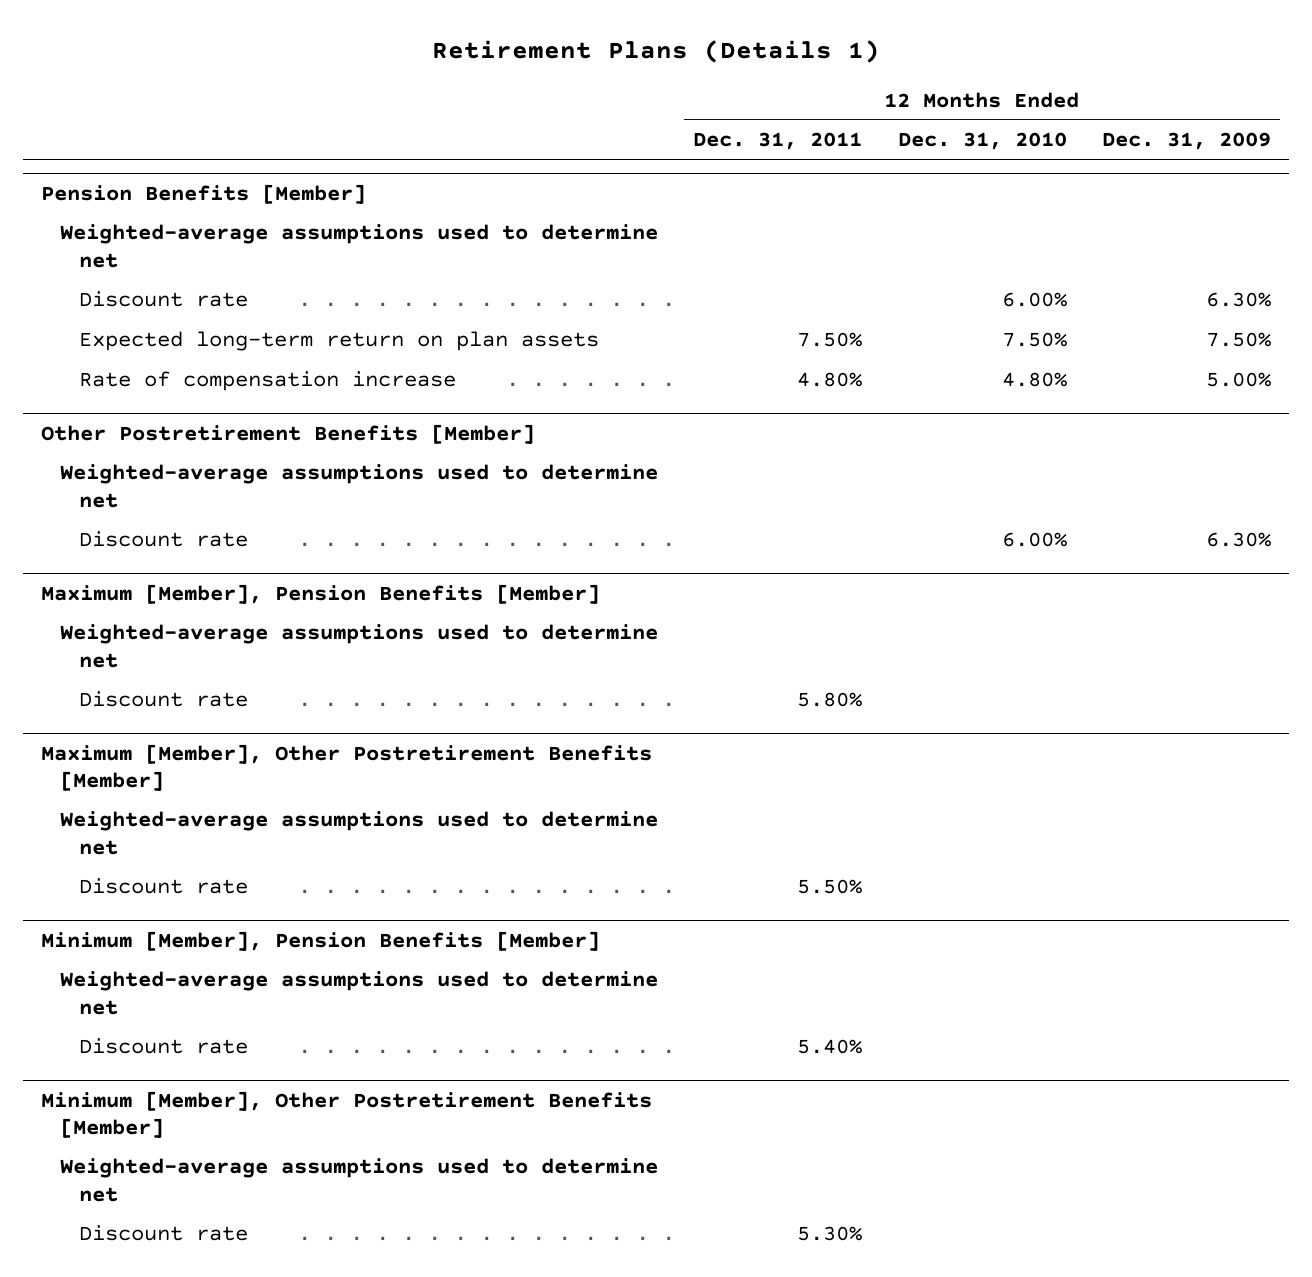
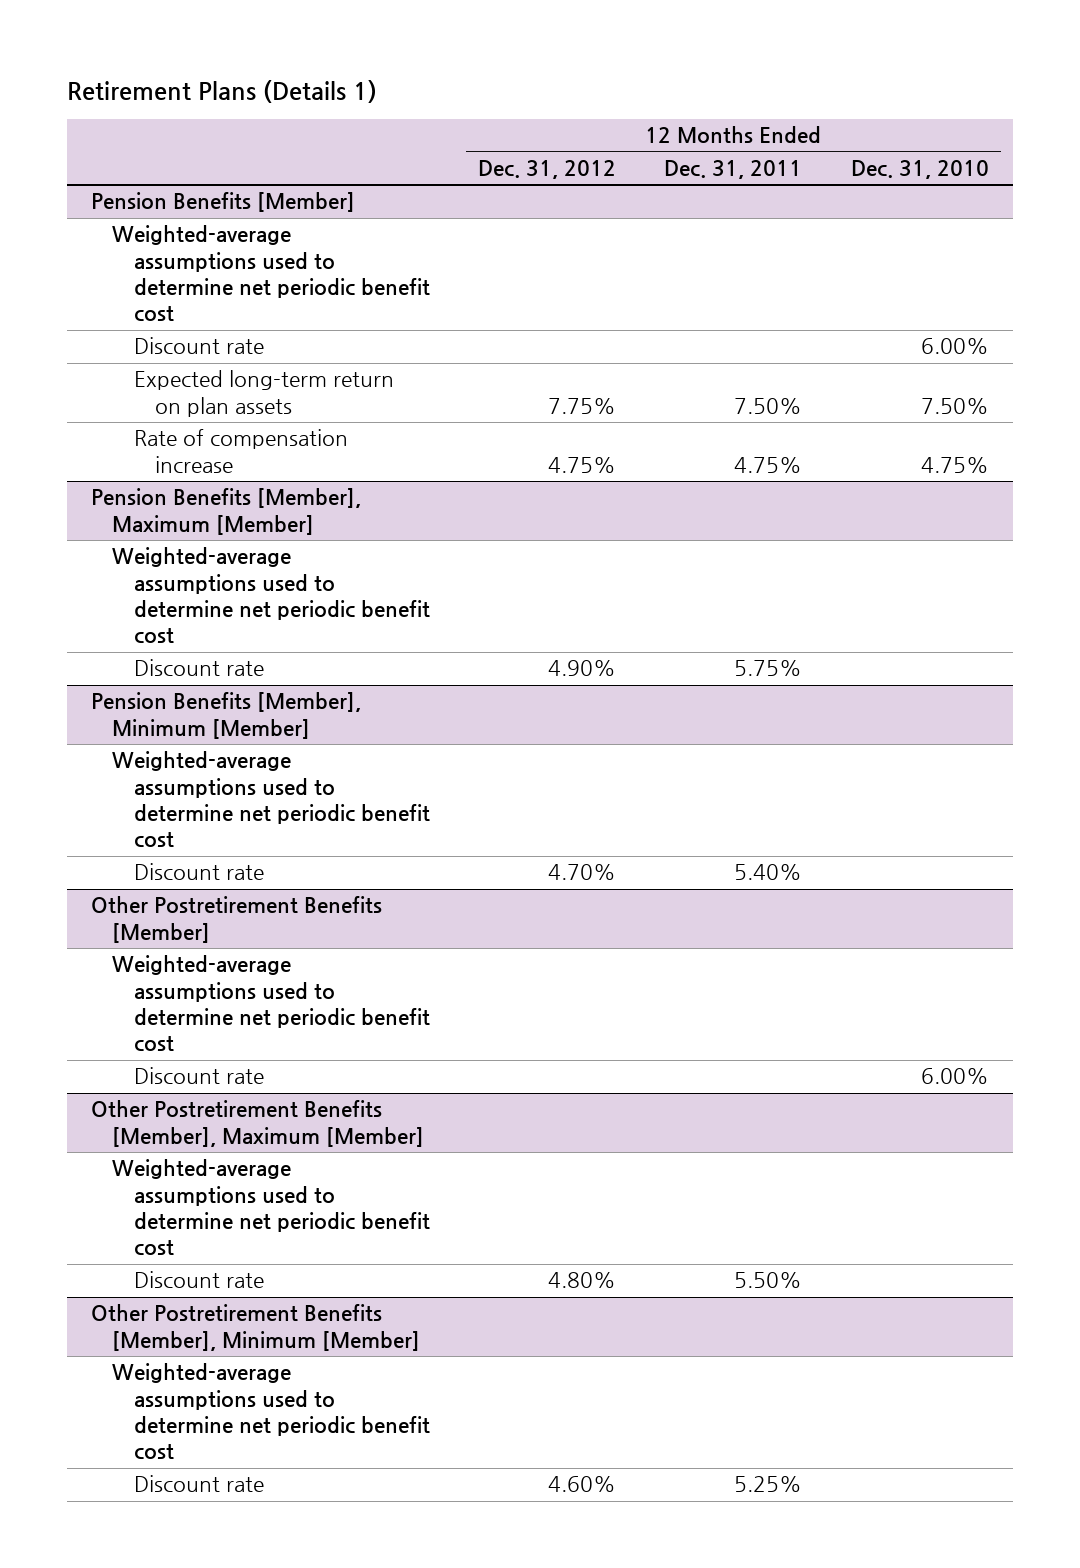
- | 12 Months Ended Dec. 31, 2011 | 12 Months Ended Dec. 31, 2010 | 12 Months Ended Dec. 31, 2009
+ | 12 Months Ended Dec. 31, 2012 | 12 Months Ended Dec. 31, 2011 | 12 Months Ended Dec. 31, 2010
@ Pension Benefits [Member]
- Weighted-average assumptions used to determine net
+ Weighted-average assumptions used to determine net periodic benefit cost
- Rate of compensation increase | 4.80% | 4.80% | 5.00%
+ Rate of compensation increase | 4.75% | 4.75% | 4.75%
+ Pension Benefits [Member], Maximum [Member]
+ Weighted-average assumptions used to determine net periodic benefit cost
+ Discount rate | 4.90% | 5.75% |
+ Pension Benefits [Member], Minimum [Member]
+ Weighted-average assumptions used to determine net periodic benefit cost
+ Discount rate | 4.70% | 5.40% |
@ Other Postretirement Benefits [Member]
- Weighted-average assumptions used to determine net
+ Weighted-average assumptions used to determine net periodic benefit cost
- Maximum [Member], Pension Benefits [Member]
- Weighted-average assumptions used to determine net
- Discount rate | 5.80% | |
- Maximum [Member], Other Postretirement Benefits [Member]
- Weighted-average assumptions used to determine net
+ Other Postretirement Benefits [Member], Maximum [Member]
+ Weighted-average assumptions used to determine net periodic benefit cost
- Minimum [Member], Pension Benefits [Member]
- Weighted-average assumptions used to determine net
- Discount rate | 5.40% | |
- Minimum [Member], Other Postretirement Benefits [Member]
- Weighted-average assumptions used to determine net
- Discount rate | 5.30% | |
+ Other Postretirement Benefits [Member], Minimum [Member]
+ Weighted-average assumptions used to determine net periodic benefit cost
+ Discount rate | 4.60% | 5.25% |

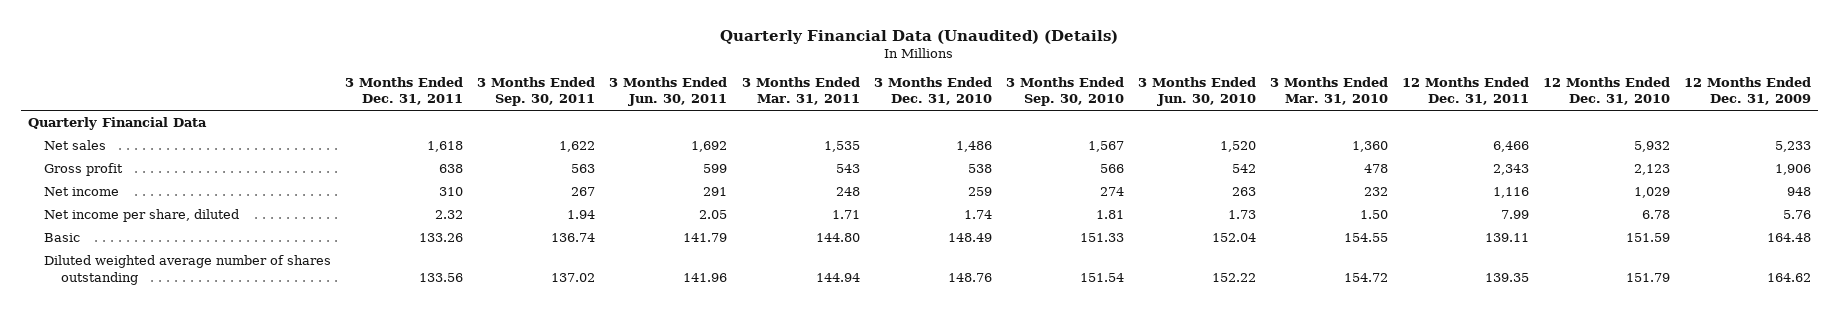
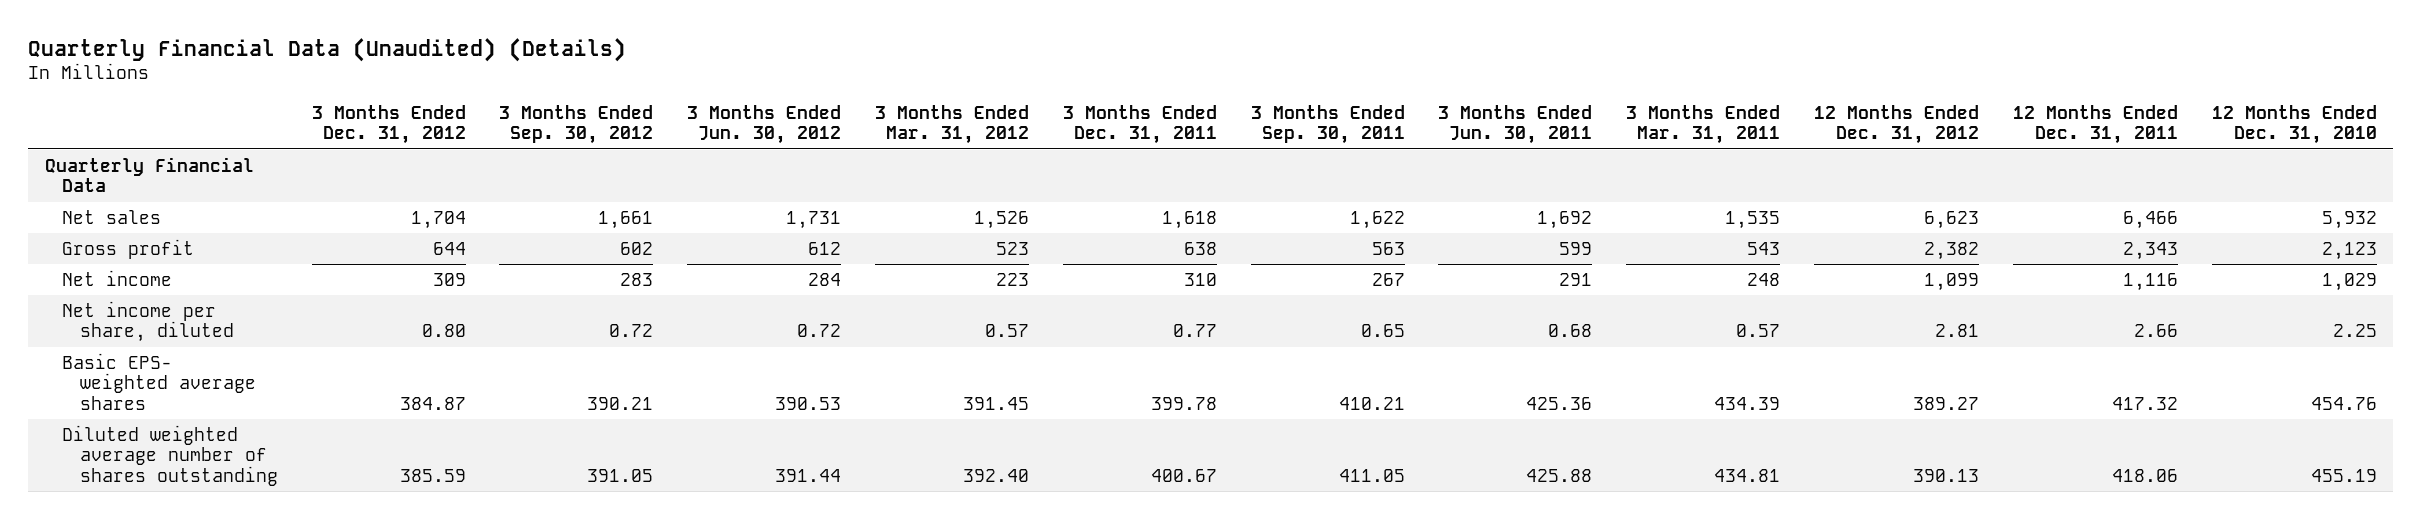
- | 3 Months Ended Dec. 31, 2011 | 3 Months Ended Sep. 30, 2011 | 3 Months Ended Jun. 30, 2011 | 3 Months Ended Mar. 31, 2011 | 3 Months Ended Dec. 31, 2010 | 3 Months Ended Sep. 30, 2010 | 3 Months Ended Jun. 30, 2010 | 3 Months Ended Mar. 31, 2010 | 12 Months Ended Dec. 31, 2011 | 12 Months Ended Dec. 31, 2010 | 12 Months Ended Dec. 31, 2009
+ | 3 Months Ended Dec. 31, 2012 | 3 Months Ended Sep. 30, 2012 | 3 Months Ended Jun. 30, 2012 | 3 Months Ended Mar. 31, 2012 | 3 Months Ended Dec. 31, 2011 | 3 Months Ended Sep. 30, 2011 | 3 Months Ended Jun. 30, 2011 | 3 Months Ended Mar. 31, 2011 | 12 Months Ended Dec. 31, 2012 | 12 Months Ended Dec. 31, 2011 | 12 Months Ended Dec. 31, 2010
- Net income per share, diluted | 2.32 | 1.94 | 2.05 | 1.71 | 1.74 | 1.81 | 1.73 | 1.50 | 7.99 | 6.78 | 5.76
- Basic | 133.26 | 136.74 | 141.79 | 144.80 | 148.49 | 151.33 | 152.04 | 154.55 | 139.11 | 151.59 | 164.48
- Diluted weighted average number of shares outstanding | 133.56 | 137.02 | 141.96 | 144.94 | 148.76 | 151.54 | 152.22 | 154.72 | 139.35 | 151.79 | 164.62
+ Net income per share, diluted | 0.80 | 0.72 | 0.72 | 0.57 | 0.77 | 0.65 | 0.68 | 0.57 | 2.81 | 2.66 | 2.25
+ Basic EPS- weighted average shares | 384.87 | 390.21 | 390.53 | 391.45 | 399.78 | 410.21 | 425.36 | 434.39 | 389.27 | 417.32 | 454.76
+ Diluted weighted average number of shares outstanding | 385.59 | 391.05 | 391.44 | 392.40 | 400.67 | 411.05 | 425.88 | 434.81 | 390.13 | 418.06 | 455.19

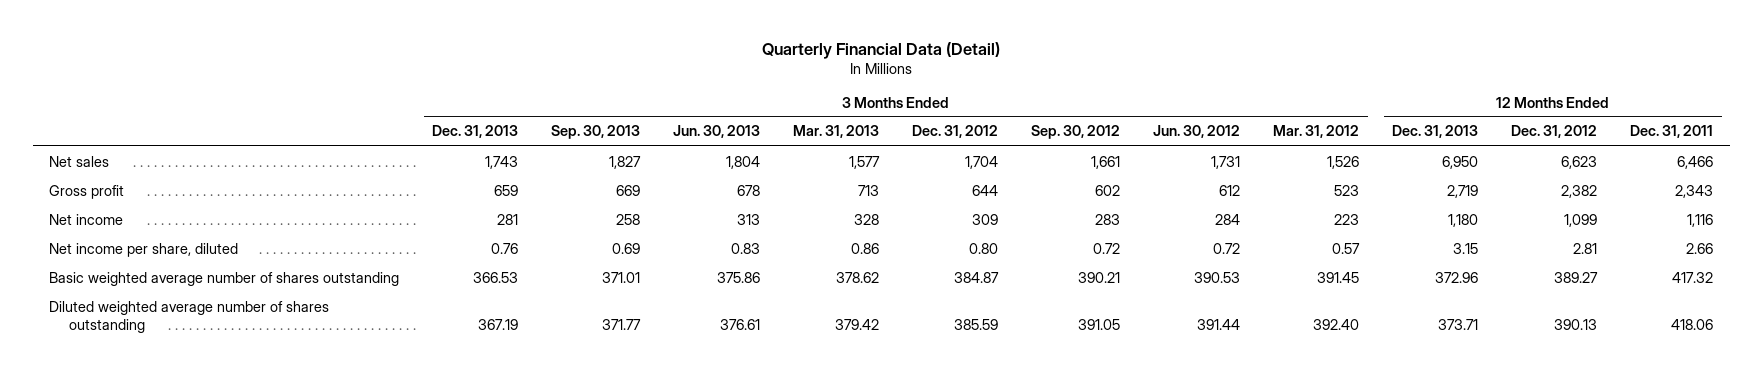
- Quarterly Financial Data (Unaudited) (Details)
+ Quarterly Financial Data (Detail)
- | 3 Months Ended Dec. 31, 2012 | 3 Months Ended Sep. 30, 2012 | 3 Months Ended Jun. 30, 2012 | 3 Months Ended Mar. 31, 2012 | 3 Months Ended Dec. 31, 2011 | 3 Months Ended Sep. 30, 2011 | 3 Months Ended Jun. 30, 2011 | 3 Months Ended Mar. 31, 2011 | 12 Months Ended Dec. 31, 2012 | 12 Months Ended Dec. 31, 2011 | 12 Months Ended Dec. 31, 2010
+ | 3 Months Ended Dec. 31, 2013 | 3 Months Ended Sep. 30, 2013 | 3 Months Ended Jun. 30, 2013 | 3 Months Ended Mar. 31, 2013 | 3 Months Ended Dec. 31, 2012 | 3 Months Ended Sep. 30, 2012 | 3 Months Ended Jun. 30, 2012 | 3 Months Ended Mar. 31, 2012 | 12 Months Ended Dec. 31, 2013 | 12 Months Ended Dec. 31, 2012 | 12 Months Ended Dec. 31, 2011
- Quarterly Financial Data
- Basic EPS- weighted average shares | 384.87 | 390.21 | 390.53 | 391.45 | 399.78 | 410.21 | 425.36 | 434.39 | 389.27 | 417.32 | 454.76
+ Basic weighted average number of shares outstanding | 366.53 | 371.01 | 375.86 | 378.62 | 384.87 | 390.21 | 390.53 | 391.45 | 372.96 | 389.27 | 417.32

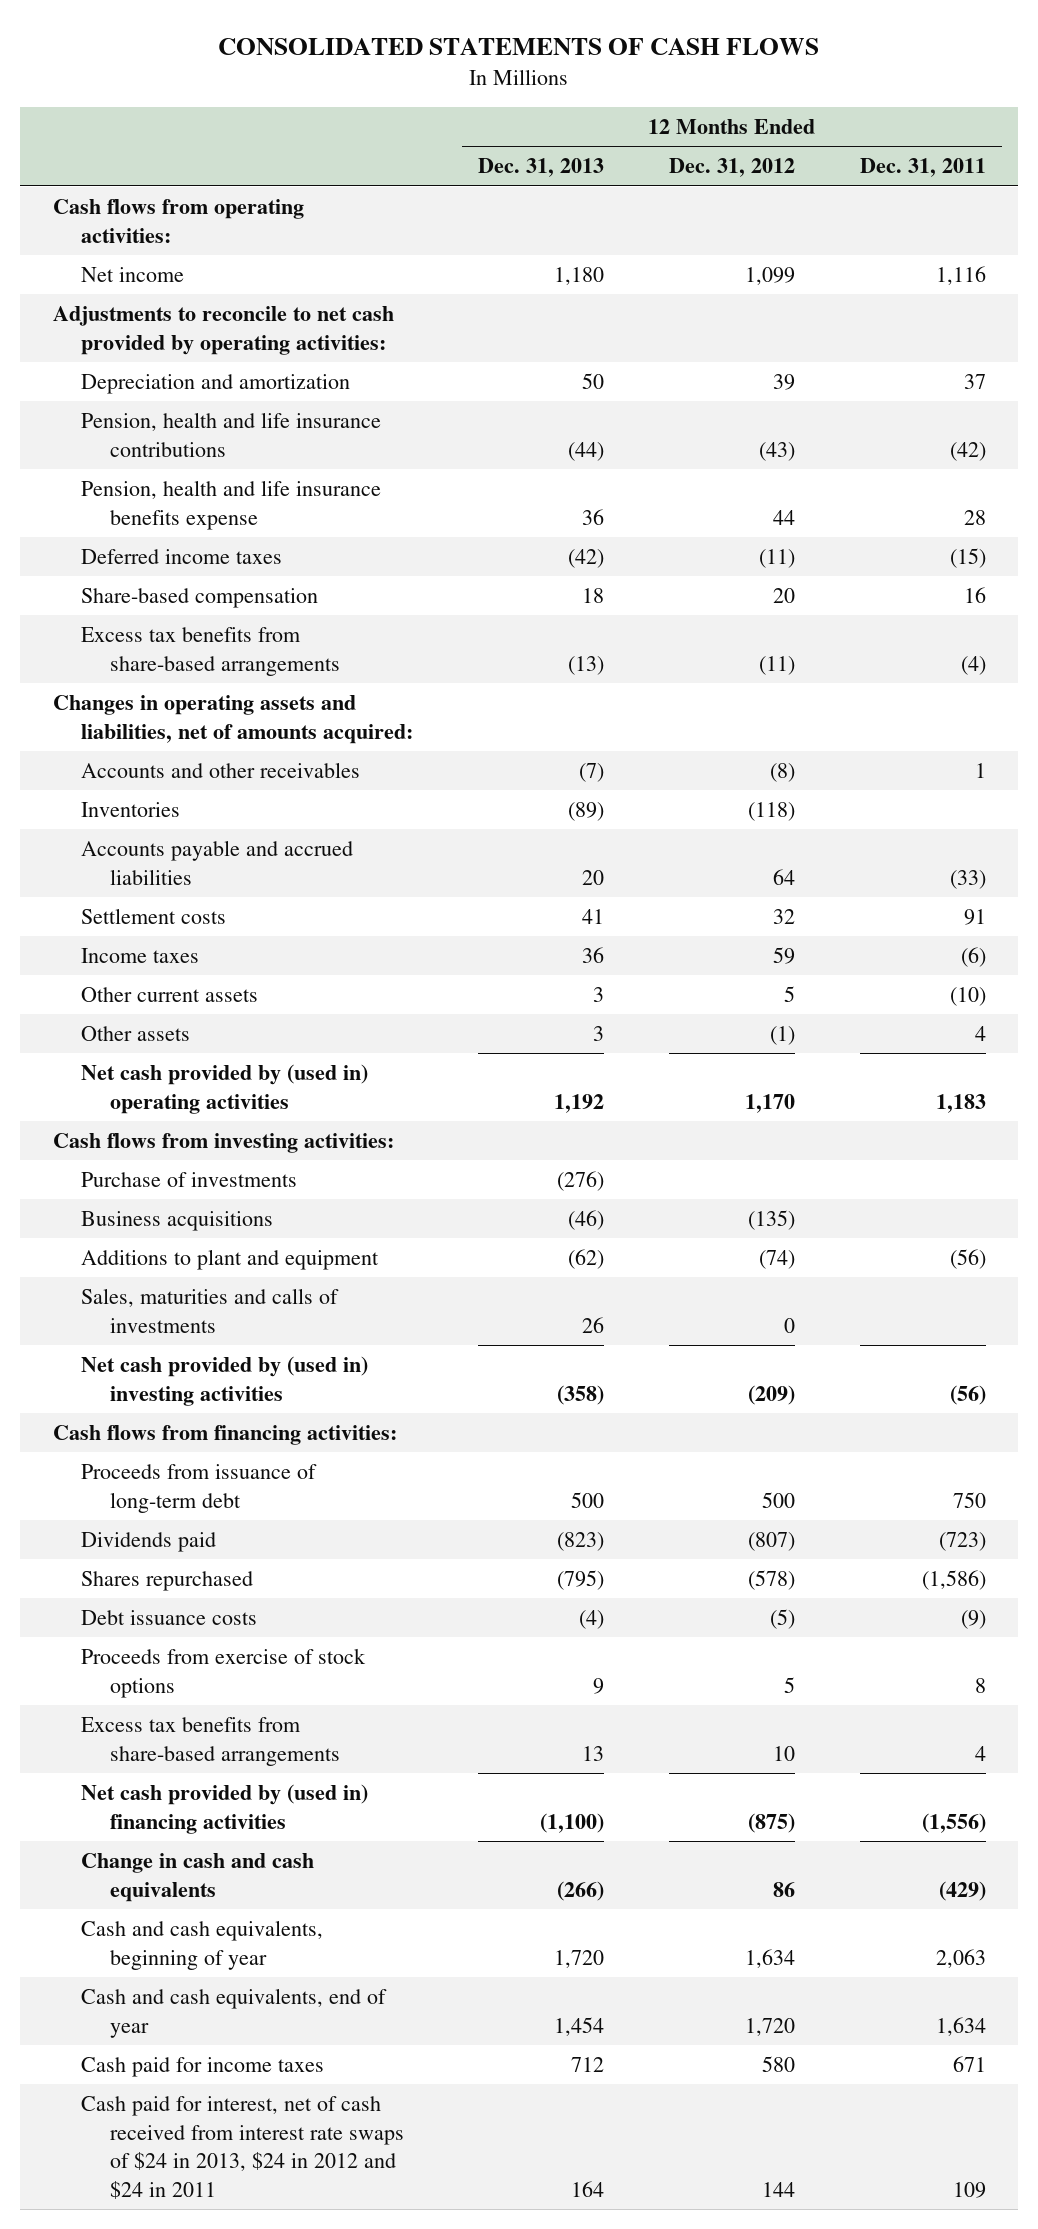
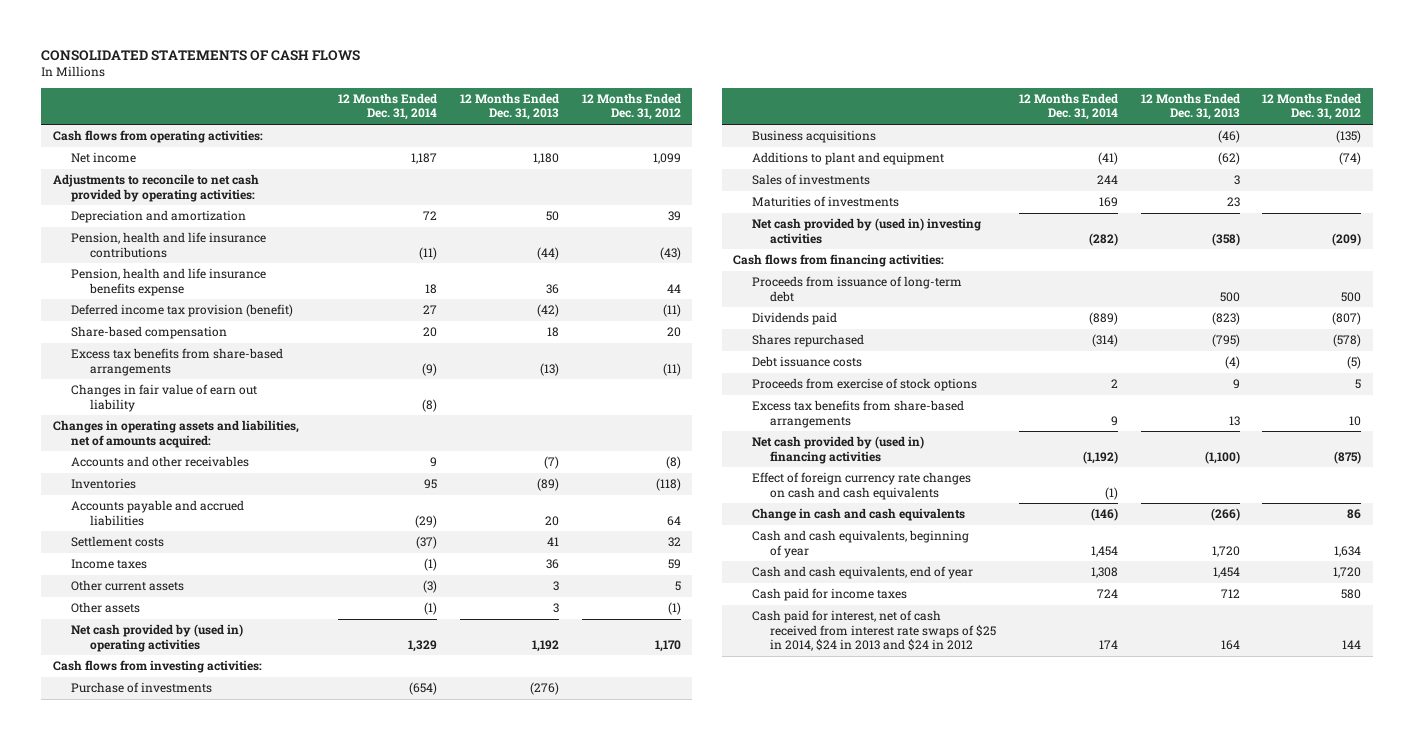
- | 12 Months Ended Dec. 31, 2013 | 12 Months Ended Dec. 31, 2012 | 12 Months Ended Dec. 31, 2011
+ | 12 Months Ended Dec. 31, 2014 | 12 Months Ended Dec. 31, 2013 | 12 Months Ended Dec. 31, 2012
- Deferred income taxes | (42) | (11) | (15)
+ Deferred income tax provision (benefit) | 27 | (42) | (11)
+ Changes in fair value of earn out liability | (8) | |
- Sales, maturities and calls of investments | 26 | 0 |
+ Sales of investments | 244 | 3 |
+ Maturities of investments | 169 | 23 |
+ Effect of foreign currency rate changes on cash and cash equivalents | (1) | |
- Cash paid for interest, net of cash received from interest rate swaps of $24 in 2013, $24 in 2012 and $24 in 2011 | 164 | 144 | 109
+ Cash paid for interest, net of cash received from interest rate swaps of $25 in 2014, $24 in 2013 and $24 in 2012 | 174 | 164 | 144

